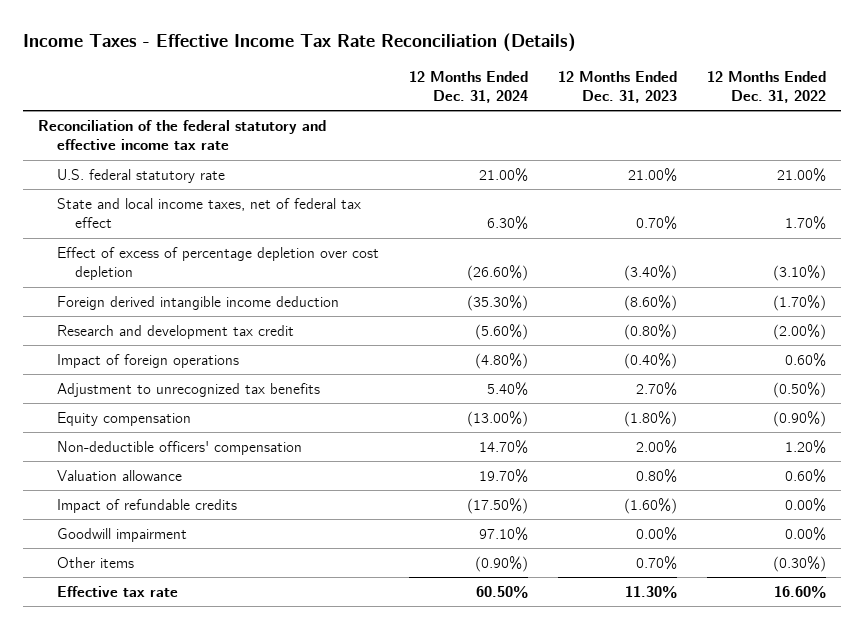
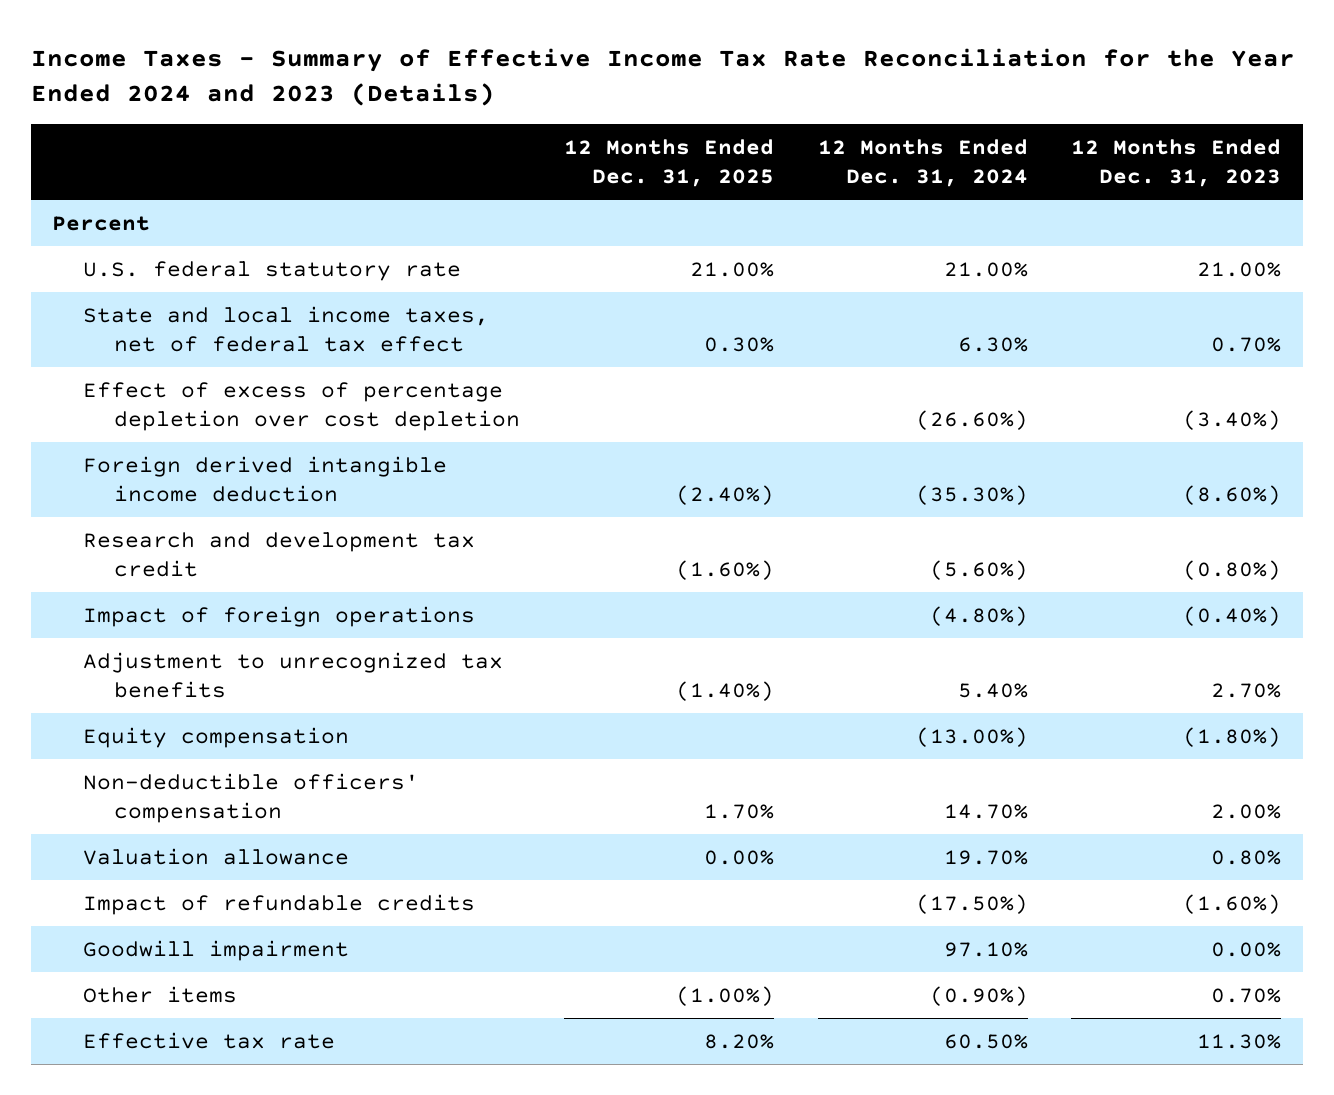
- Income Taxes - Effective Income Tax Rate Reconciliation (Details)
+ Income Taxes - Summary of Effective Income Tax Rate Reconciliation for the Year Ended 2024 and 2023 (Details)
- | 12 Months Ended Dec. 31, 2024 | 12 Months Ended Dec. 31, 2023 | 12 Months Ended Dec. 31, 2022
+ | 12 Months Ended Dec. 31, 2025 | 12 Months Ended Dec. 31, 2024 | 12 Months Ended Dec. 31, 2023
- Reconciliation of the federal statutory and effective income tax rate
+ Percent

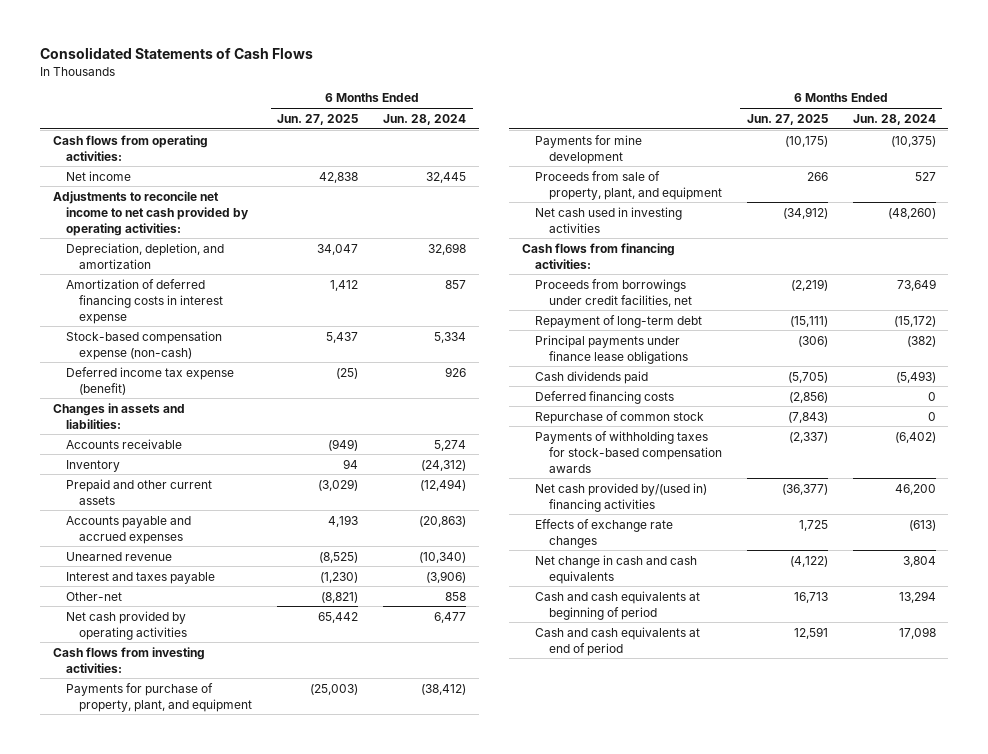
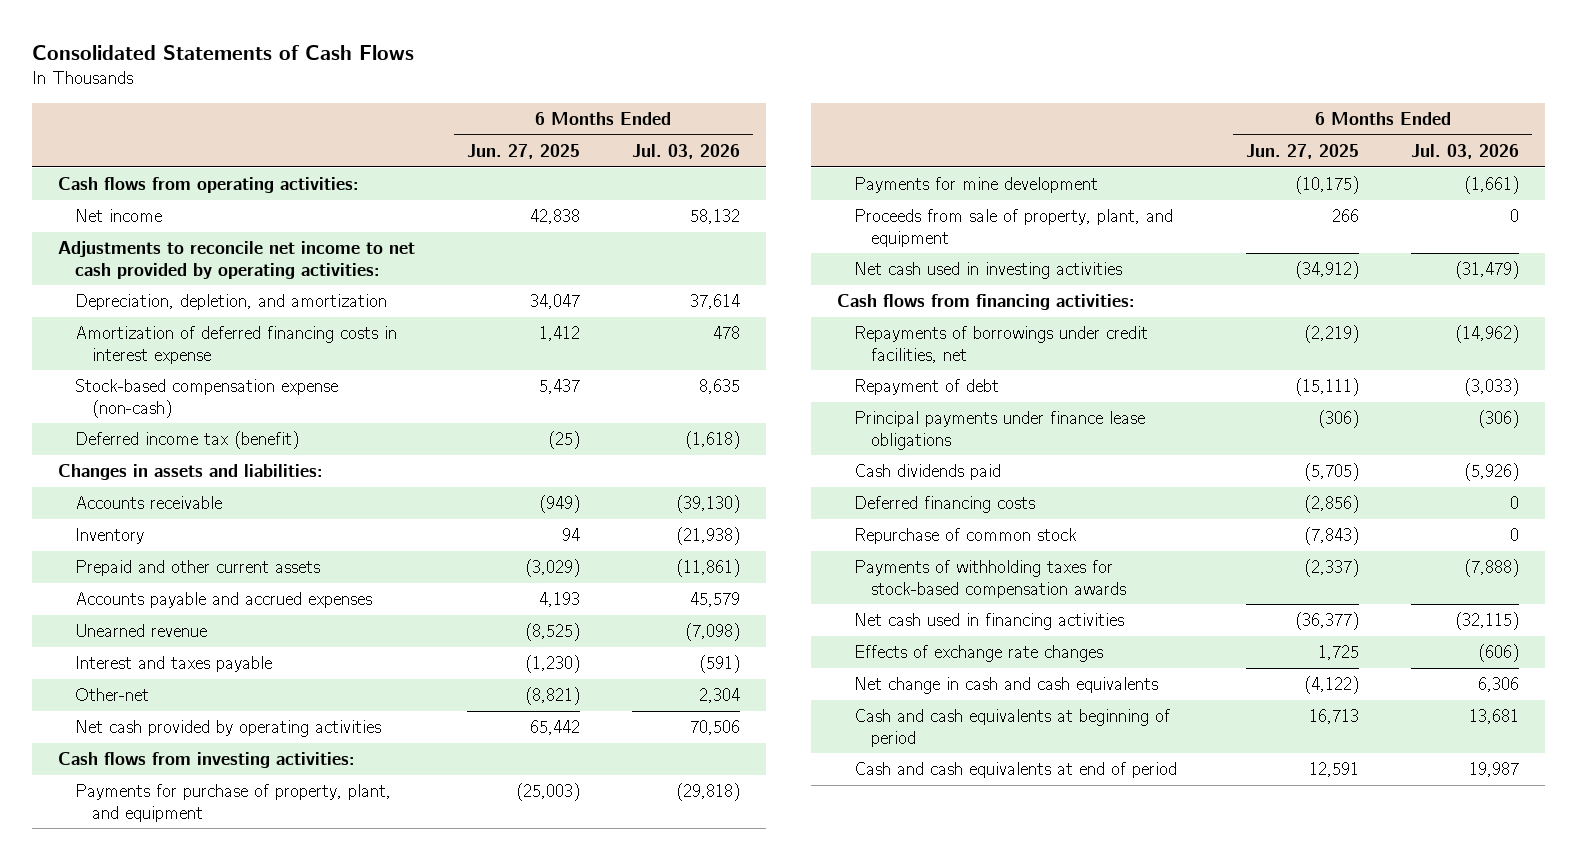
- | 6 Months Ended Jun. 27, 2025 | 6 Months Ended Jun. 28, 2024
+ | 6 Months Ended Jun. 27, 2025 | 6 Months Ended Jul. 03, 2026
- Deferred income tax expense (benefit) | (25) | 926
+ Deferred income tax (benefit) | (25) | (1,618)
- Proceeds from borrowings under credit facilities, net | (2,219) | 73,649
- Repayment of long-term debt | (15,111) | (15,172)
+ Repayments of borrowings under credit facilities, net | (2,219) | (14,962)
+ Repayment of debt | (15,111) | (3,033)
- Net cash provided by/(used in) financing activities | (36,377) | 46,200
+ Net cash used in financing activities | (36,377) | (32,115)

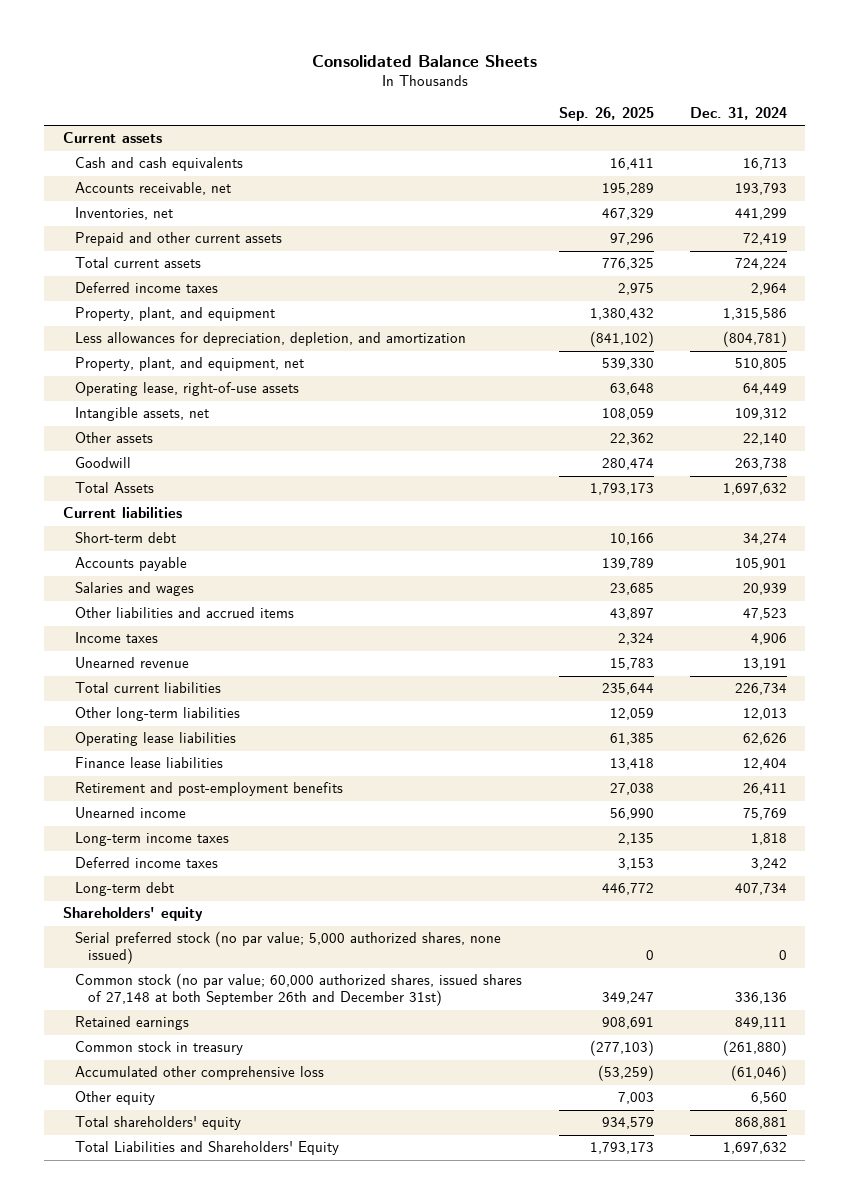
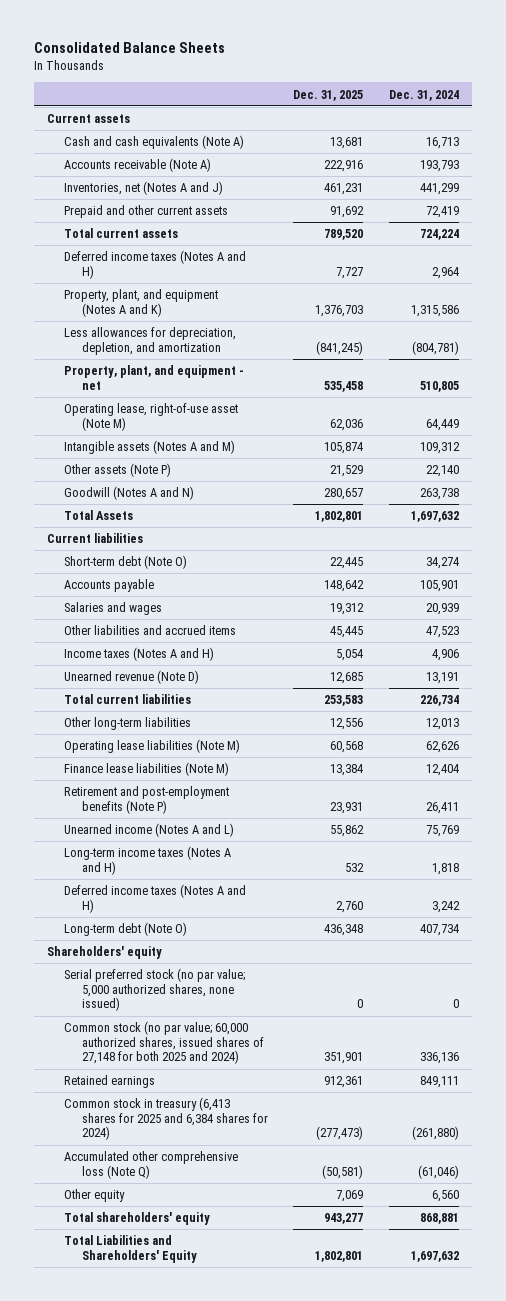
- | Sep. 26, 2025 | Dec. 31, 2024
+ | Dec. 31, 2025 | Dec. 31, 2024
- Cash and cash equivalents | 16,411 | 16,713
- Accounts receivable, net | 195,289 | 193,793
- Inventories, net | 467,329 | 441,299
+ Cash and cash equivalents (Note A) | 13,681 | 16,713
+ Accounts receivable (Note A) | 222,916 | 193,793
+ Inventories, net (Notes A and J) | 461,231 | 441,299
- Deferred income taxes | 2,975 | 2,964
- Property, plant, and equipment | 1,380,432 | 1,315,586
+ Deferred income taxes (Notes A and H) | 7,727 | 2,964
+ Property, plant, and equipment (Notes A and K) | 1,376,703 | 1,315,586
- Property, plant, and equipment, net | 539,330 | 510,805
- Operating lease, right-of-use assets | 63,648 | 64,449
- Intangible assets, net | 108,059 | 109,312
- Other assets | 22,362 | 22,140
- Goodwill | 280,474 | 263,738
+ Property, plant, and equipment - net | 535,458 | 510,805
+ Operating lease, right-of-use asset (Note M) | 62,036 | 64,449
+ Intangible assets (Notes A and M) | 105,874 | 109,312
+ Other assets (Note P) | 21,529 | 22,140
+ Goodwill (Notes A and N) | 280,657 | 263,738
- Short-term debt | 10,166 | 34,274
+ Short-term debt (Note O) | 22,445 | 34,274
- Income taxes | 2,324 | 4,906
- Unearned revenue | 15,783 | 13,191
+ Income taxes (Notes A and H) | 5,054 | 4,906
+ Unearned revenue (Note D) | 12,685 | 13,191
- Operating lease liabilities | 61,385 | 62,626
- Finance lease liabilities | 13,418 | 12,404
- Retirement and post-employment benefits | 27,038 | 26,411
- Unearned income | 56,990 | 75,769
- Long-term income taxes | 2,135 | 1,818
- Deferred income taxes | 3,153 | 3,242
- Long-term debt | 446,772 | 407,734
+ Operating lease liabilities (Note M) | 60,568 | 62,626
+ Finance lease liabilities (Note M) | 13,384 | 12,404
+ Retirement and post-employment benefits (Note P) | 23,931 | 26,411
+ Unearned income (Notes A and L) | 55,862 | 75,769
+ Long-term income taxes (Notes A and H) | 532 | 1,818
+ Deferred income taxes (Notes A and H) | 2,760 | 3,242
+ Long-term debt (Note O) | 436,348 | 407,734
- Common stock (no par value; 60,000 authorized shares, issued shares of 27,148 at both September 26th and December 31st) | 349,247 | 336,136
+ Common stock (no par value; 60,000 authorized shares, issued shares of 27,148 for both 2025 and 2024) | 351,901 | 336,136
- Common stock in treasury | (277,103) | (261,880)
- Accumulated other comprehensive loss | (53,259) | (61,046)
+ Common stock in treasury (6,413 shares for 2025 and 6,384 shares for 2024) | (277,473) | (261,880)
+ Accumulated other comprehensive loss (Note Q) | (50,581) | (61,046)

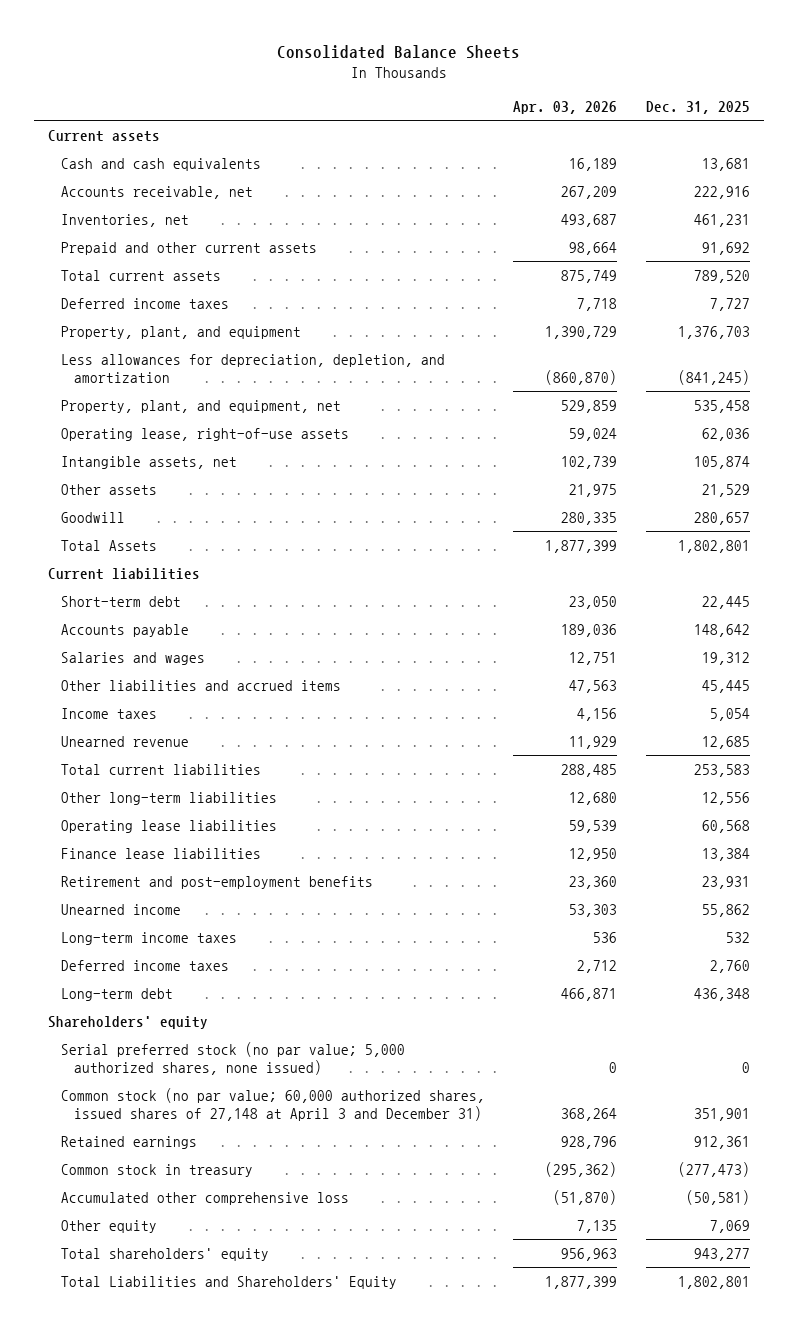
- | Dec. 31, 2025 | Dec. 31, 2024
+ | Apr. 03, 2026 | Dec. 31, 2025
- Cash and cash equivalents (Note A) | 13,681 | 16,713
- Accounts receivable (Note A) | 222,916 | 193,793
- Inventories, net (Notes A and J) | 461,231 | 441,299
+ Cash and cash equivalents | 16,189 | 13,681
+ Accounts receivable, net | 267,209 | 222,916
+ Inventories, net | 493,687 | 461,231
- Deferred income taxes (Notes A and H) | 7,727 | 2,964
- Property, plant, and equipment (Notes A and K) | 1,376,703 | 1,315,586
+ Deferred income taxes | 7,718 | 7,727
+ Property, plant, and equipment | 1,390,729 | 1,376,703
- Property, plant, and equipment - net | 535,458 | 510,805
- Operating lease, right-of-use asset (Note M) | 62,036 | 64,449
- Intangible assets (Notes A and M) | 105,874 | 109,312
- Other assets (Note P) | 21,529 | 22,140
- Goodwill (Notes A and N) | 280,657 | 263,738
+ Property, plant, and equipment, net | 529,859 | 535,458
+ Operating lease, right-of-use assets | 59,024 | 62,036
+ Intangible assets, net | 102,739 | 105,874
+ Other assets | 21,975 | 21,529
+ Goodwill | 280,335 | 280,657
- Short-term debt (Note O) | 22,445 | 34,274
+ Short-term debt | 23,050 | 22,445
- Income taxes (Notes A and H) | 5,054 | 4,906
- Unearned revenue (Note D) | 12,685 | 13,191
+ Income taxes | 4,156 | 5,054
+ Unearned revenue | 11,929 | 12,685
- Operating lease liabilities (Note M) | 60,568 | 62,626
- Finance lease liabilities (Note M) | 13,384 | 12,404
- Retirement and post-employment benefits (Note P) | 23,931 | 26,411
- Unearned income (Notes A and L) | 55,862 | 75,769
- Long-term income taxes (Notes A and H) | 532 | 1,818
- Deferred income taxes (Notes A and H) | 2,760 | 3,242
- Long-term debt (Note O) | 436,348 | 407,734
+ Operating lease liabilities | 59,539 | 60,568
+ Finance lease liabilities | 12,950 | 13,384
+ Retirement and post-employment benefits | 23,360 | 23,931
+ Unearned income | 53,303 | 55,862
+ Long-term income taxes | 536 | 532
+ Deferred income taxes | 2,712 | 2,760
+ Long-term debt | 466,871 | 436,348
- Common stock (no par value; 60,000 authorized shares, issued shares of 27,148 for both 2025 and 2024) | 351,901 | 336,136
+ Common stock (no par value; 60,000 authorized shares, issued shares of 27,148 at April 3 and December 31) | 368,264 | 351,901
- Common stock in treasury (6,413 shares for 2025 and 6,384 shares for 2024) | (277,473) | (261,880)
- Accumulated other comprehensive loss (Note Q) | (50,581) | (61,046)
+ Common stock in treasury | (295,362) | (277,473)
+ Accumulated other comprehensive loss | (51,870) | (50,581)

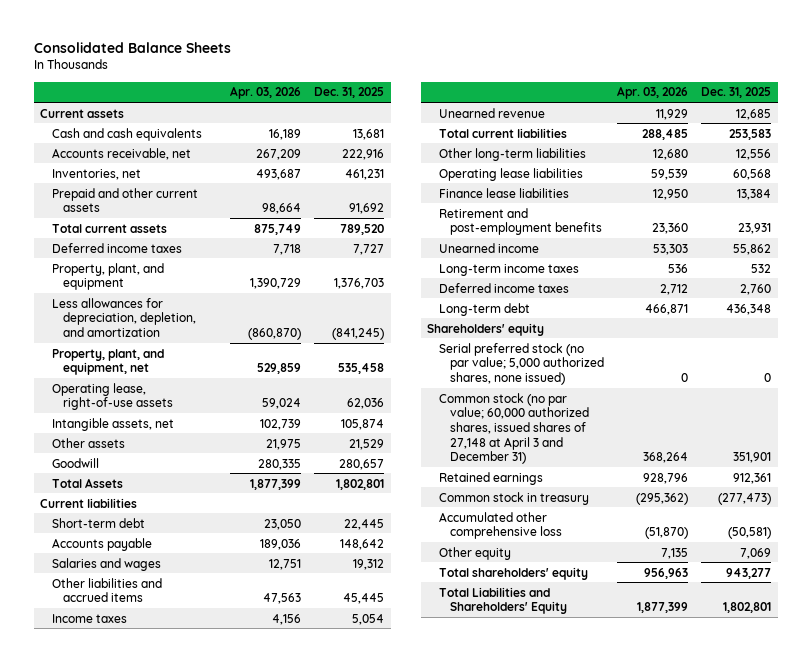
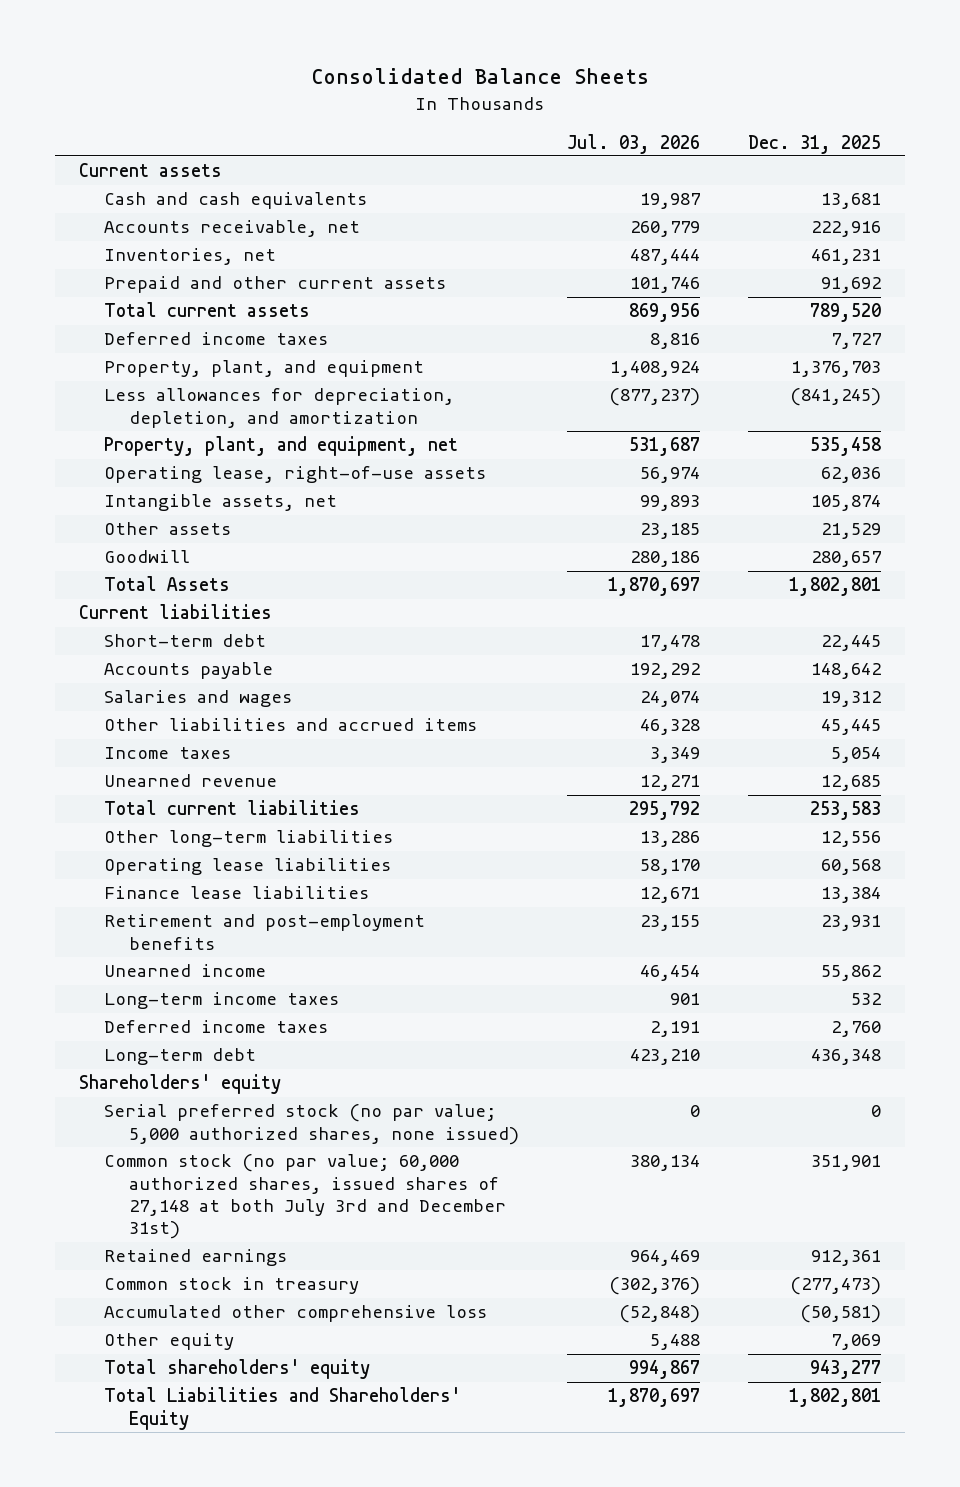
- | Apr. 03, 2026 | Dec. 31, 2025
+ | Jul. 03, 2026 | Dec. 31, 2025
- Common stock (no par value; 60,000 authorized shares, issued shares of 27,148 at April 3 and December 31) | 368,264 | 351,901
+ Common stock (no par value; 60,000 authorized shares, issued shares of 27,148 at both July 3rd and December 31st) | 380,134 | 351,901

